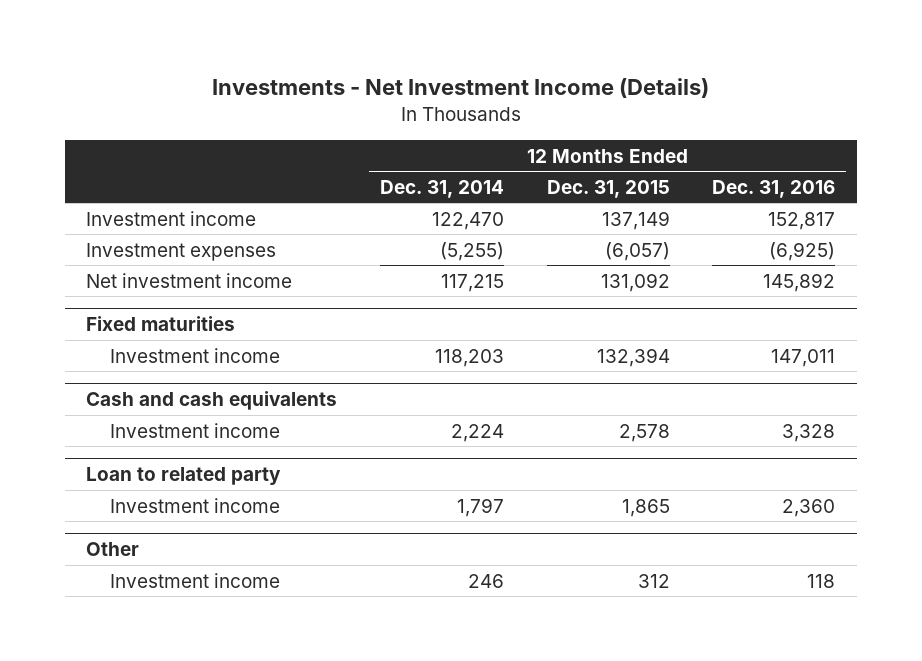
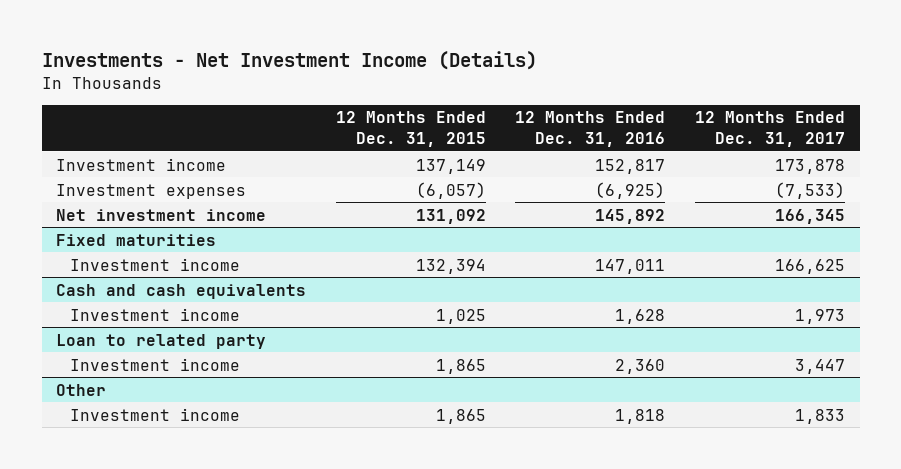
- | 12 Months Ended Dec. 31, 2014 | 12 Months Ended Dec. 31, 2015 | 12 Months Ended Dec. 31, 2016
+ | 12 Months Ended Dec. 31, 2015 | 12 Months Ended Dec. 31, 2016 | 12 Months Ended Dec. 31, 2017
@ Cash and cash equivalents
- Investment income | 2,224 | 2,578 | 3,328
+ Investment income | 1,025 | 1,628 | 1,973
@ Other
- Investment income | 246 | 312 | 118
+ Investment income | 1,865 | 1,818 | 1,833

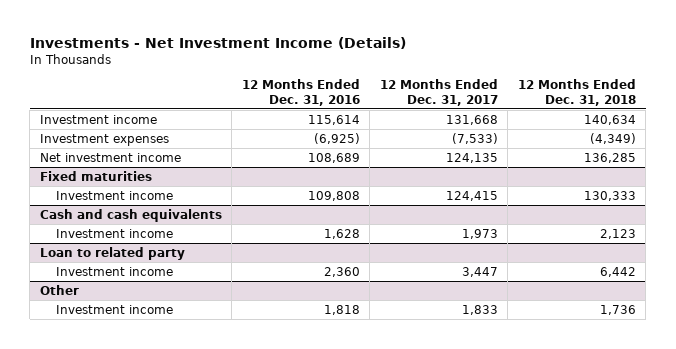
- | 12 Months Ended Dec. 31, 2015 | 12 Months Ended Dec. 31, 2016 | 12 Months Ended Dec. 31, 2017
+ | 12 Months Ended Dec. 31, 2016 | 12 Months Ended Dec. 31, 2017 | 12 Months Ended Dec. 31, 2018
- Investment income | 137,149 | 152,817 | 173,878
+ Investment income | 115,614 | 131,668 | 140,634
- Net investment income | 131,092 | 145,892 | 166,345
+ Net investment income | 108,689 | 124,135 | 136,285
@ Fixed maturities
- Investment income | 132,394 | 147,011 | 166,625
+ Investment income | 109,808 | 124,415 | 130,333

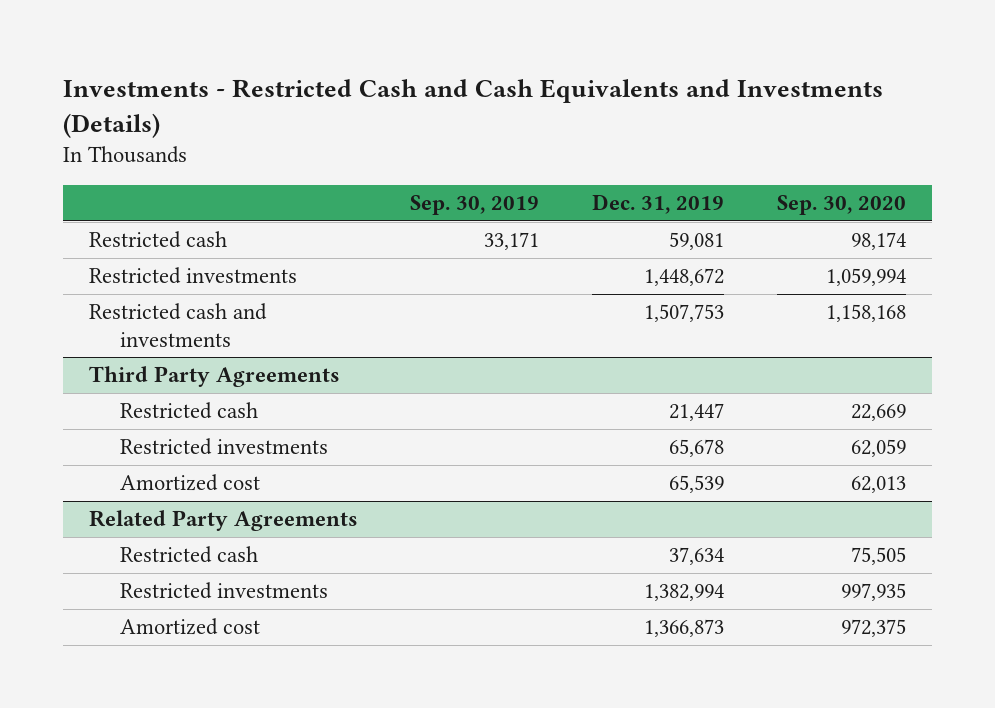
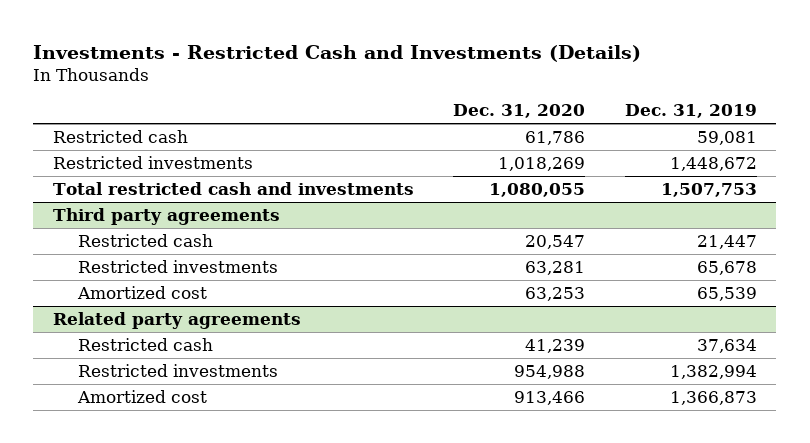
- Investments - Restricted Cash and Cash Equivalents and Investments (Details)
+ Investments - Restricted Cash and Investments (Details)
- | Sep. 30, 2019 | Dec. 31, 2019 | Sep. 30, 2020
+ | Dec. 31, 2020 | Dec. 31, 2019
- Restricted cash and investments | | 1,507,753 | 1,158,168
- Third Party Agreements
+ Total restricted cash and investments | 1,080,055 | 1,507,753
+ Third party agreements
- Related Party Agreements
+ Related party agreements

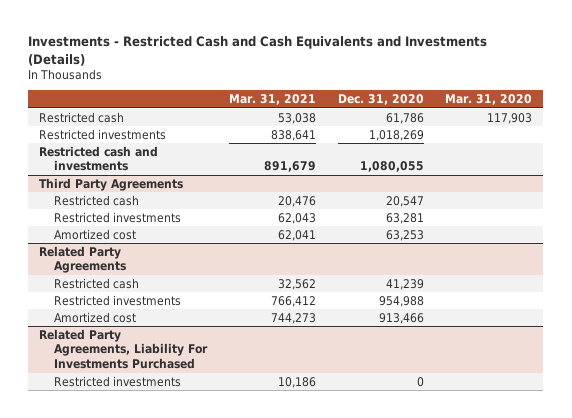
- Investments - Restricted Cash and Investments (Details)
+ Investments - Restricted Cash and Cash Equivalents and Investments (Details)
- | Dec. 31, 2020 | Dec. 31, 2019
+ | Mar. 31, 2021 | Dec. 31, 2020 | Mar. 31, 2020
- Total restricted cash and investments | 1,080,055 | 1,507,753
- Third party agreements
+ Restricted cash and investments | 891,679 | 1,080,055 |
+ Third Party Agreements
- Related party agreements
+ Related Party Agreements
+ Related Party Agreements, Liability For Investments Purchased
+ Restricted investments | 10,186 | 0 |

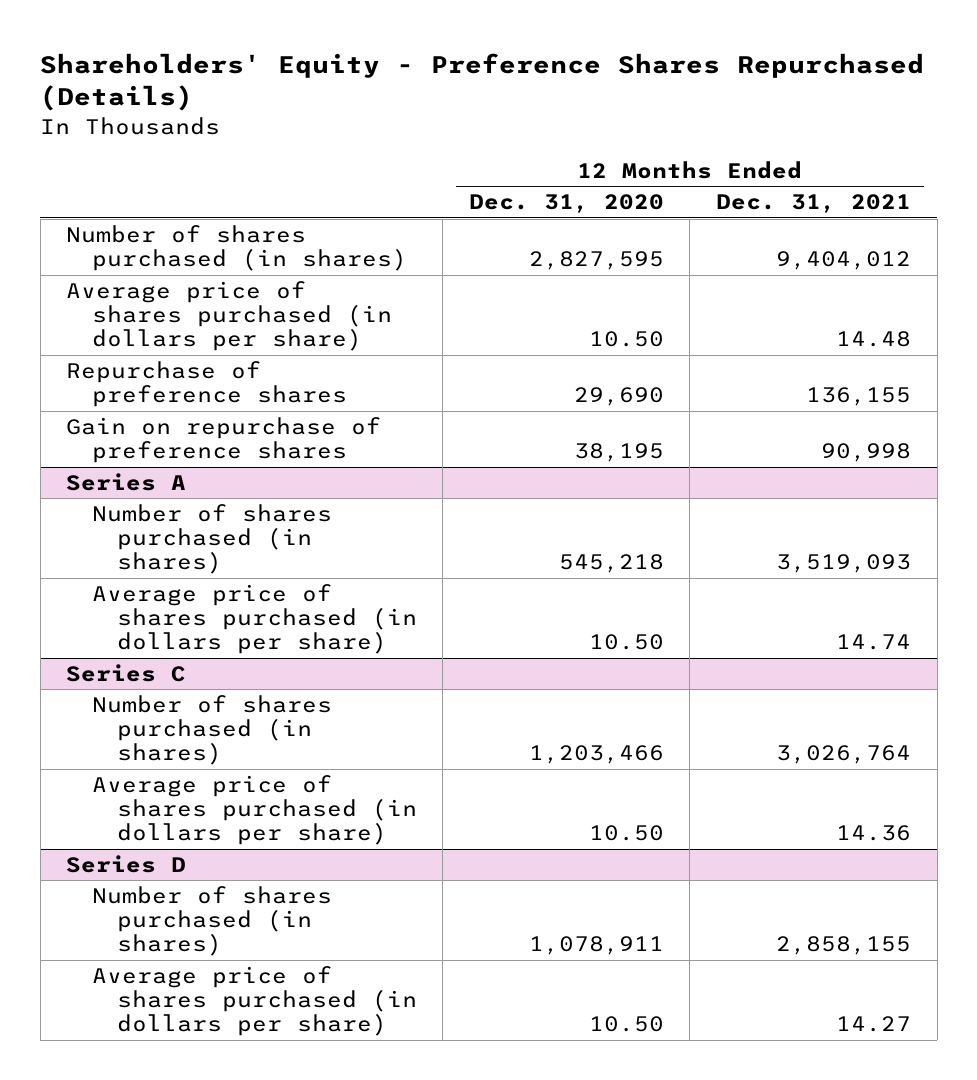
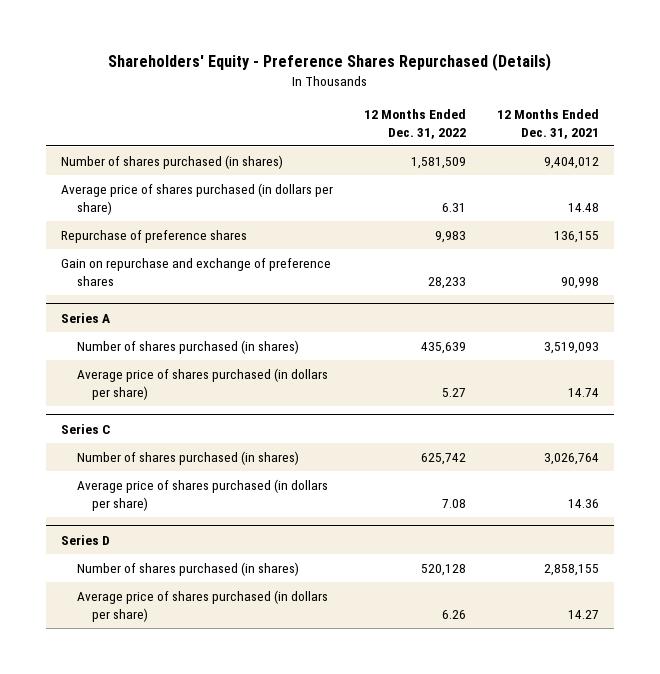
- | 12 Months Ended Dec. 31, 2020 | 12 Months Ended Dec. 31, 2021
+ | 12 Months Ended Dec. 31, 2022 | 12 Months Ended Dec. 31, 2021
- Gain on repurchase of preference shares | 38,195 | 90,998
+ Gain on repurchase and exchange of preference shares | 28,233 | 90,998

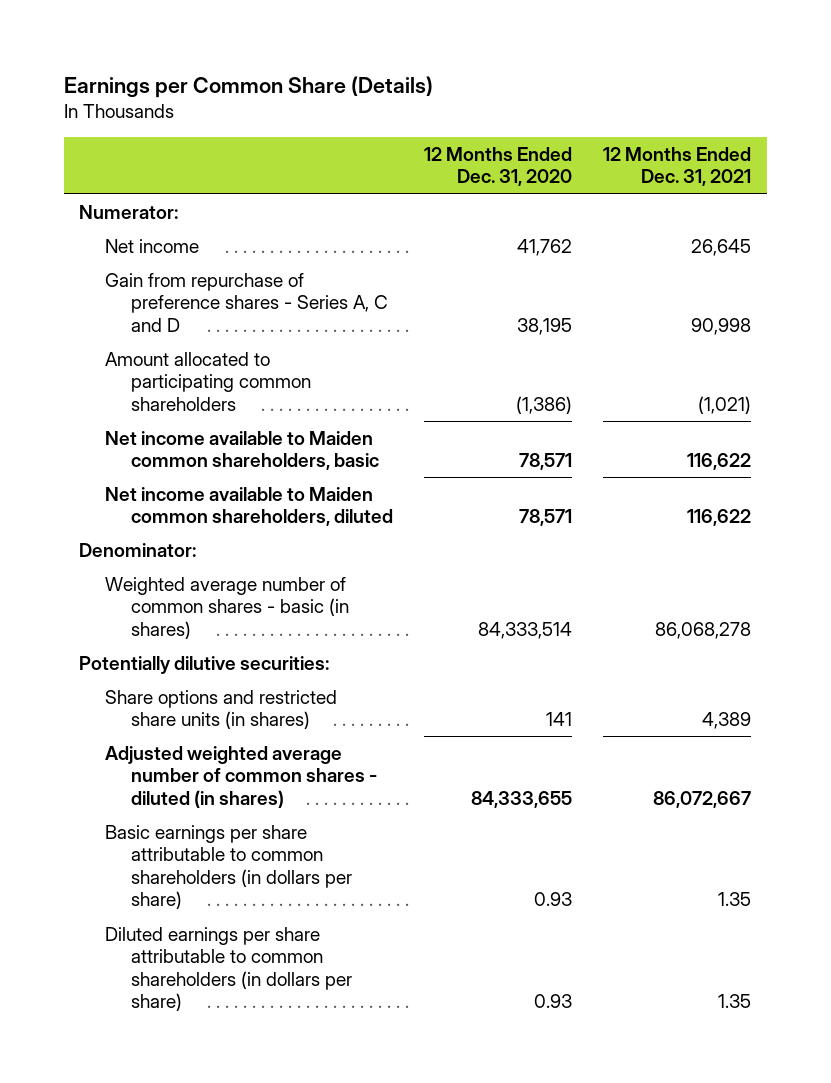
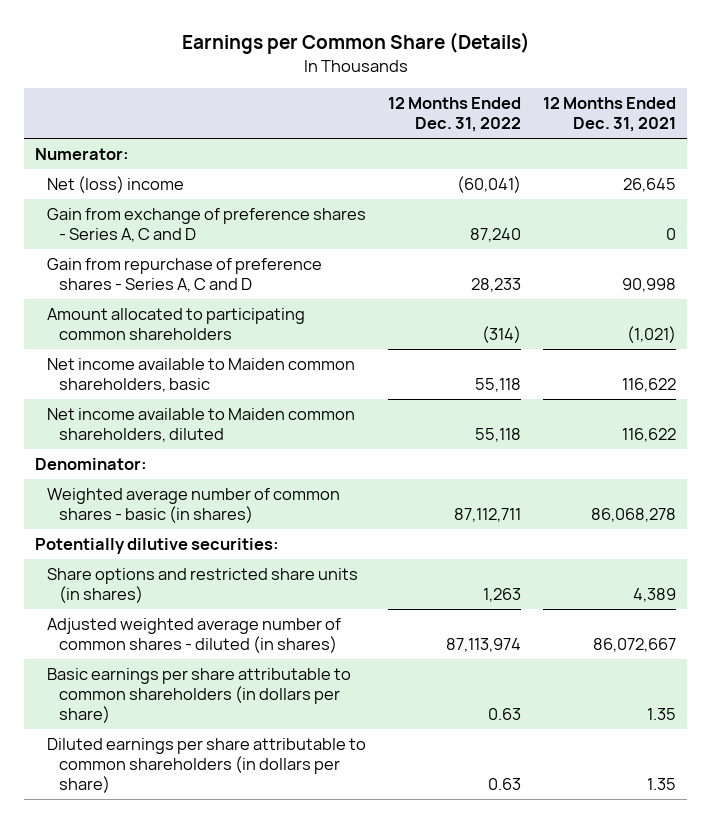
- | 12 Months Ended Dec. 31, 2020 | 12 Months Ended Dec. 31, 2021
+ | 12 Months Ended Dec. 31, 2022 | 12 Months Ended Dec. 31, 2021
- Net income | 41,762 | 26,645
+ Net (loss) income | (60,041) | 26,645
+ Gain from exchange of preference shares - Series A, C and D | 87,240 | 0

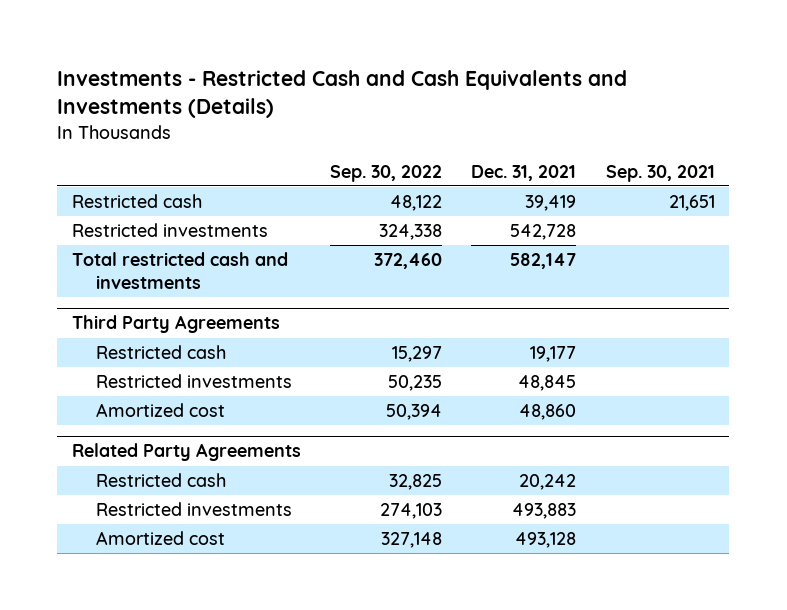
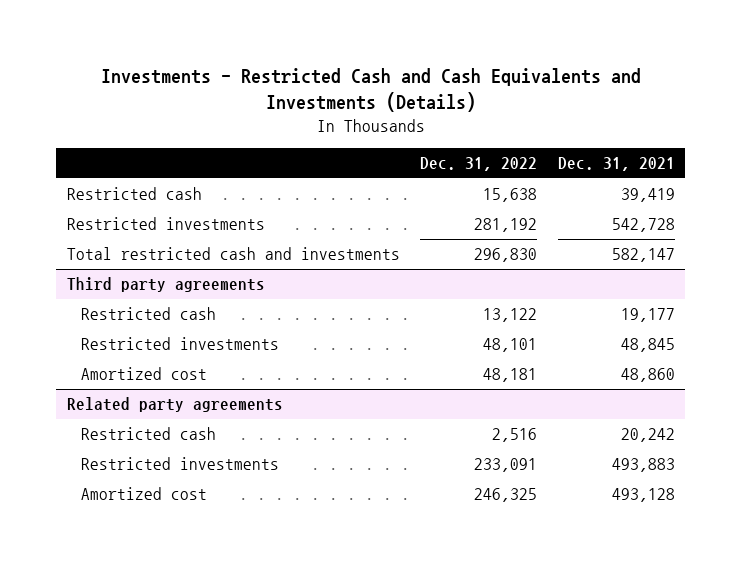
- | Sep. 30, 2022 | Dec. 31, 2021 | Sep. 30, 2021
+ | Dec. 31, 2022 | Dec. 31, 2021
- Third Party Agreements
+ Third party agreements
- Related Party Agreements
+ Related party agreements

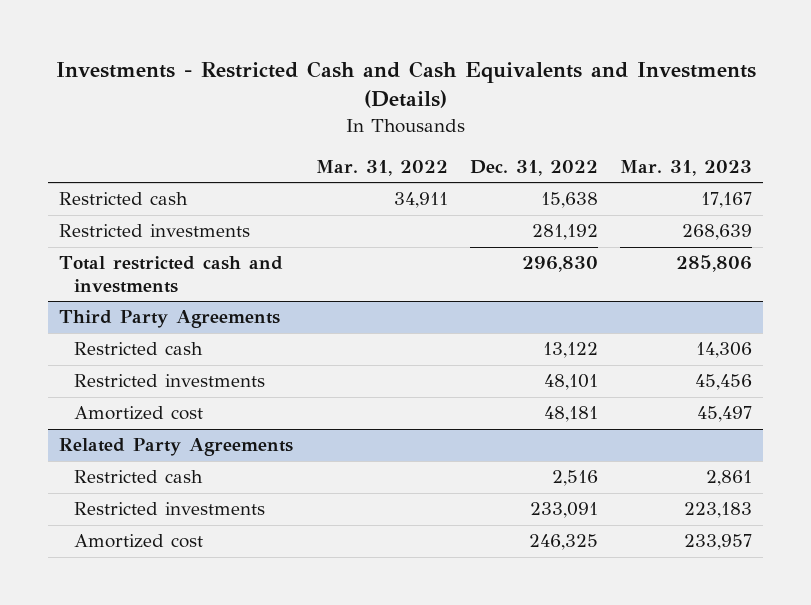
- | Dec. 31, 2022 | Dec. 31, 2021
+ | Mar. 31, 2022 | Dec. 31, 2022 | Mar. 31, 2023
- Third party agreements
+ Third Party Agreements
- Related party agreements
+ Related Party Agreements

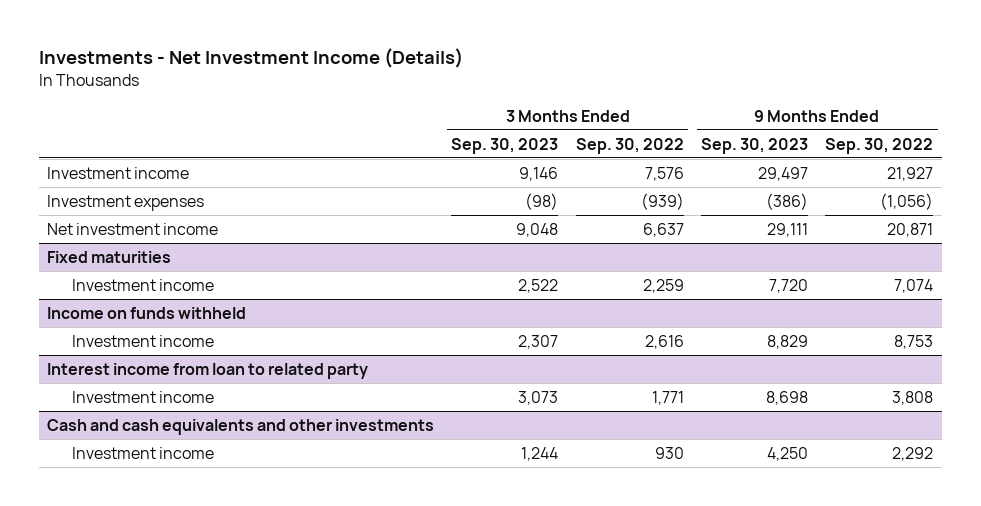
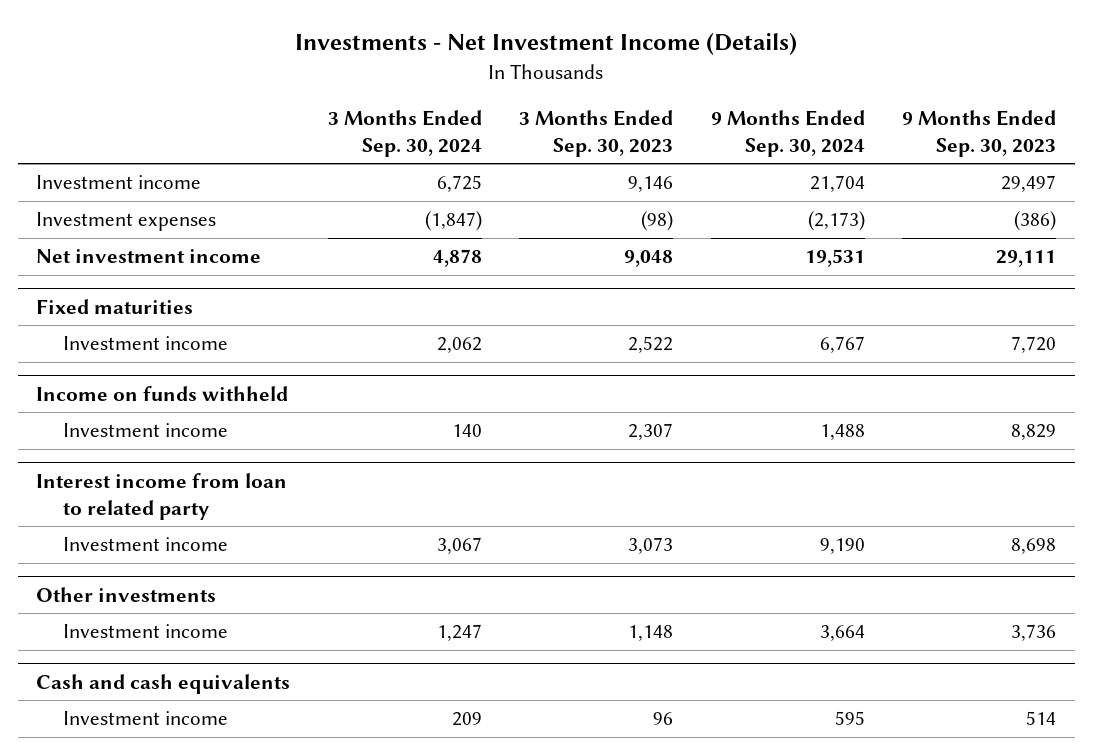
- | 3 Months Ended Sep. 30, 2023 | 3 Months Ended Sep. 30, 2022 | 9 Months Ended Sep. 30, 2023 | 9 Months Ended Sep. 30, 2022
+ | 3 Months Ended Sep. 30, 2024 | 3 Months Ended Sep. 30, 2023 | 9 Months Ended Sep. 30, 2024 | 9 Months Ended Sep. 30, 2023
- Cash and cash equivalents and other investments
- Investment income | 1,244 | 930 | 4,250 | 2,292
+ Other investments
+ Investment income | 1,247 | 1,148 | 3,664 | 3,736
+ Cash and cash equivalents
+ Investment income | 209 | 96 | 595 | 514

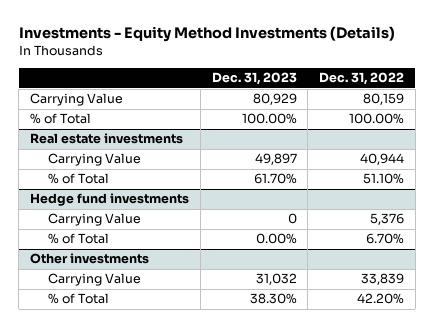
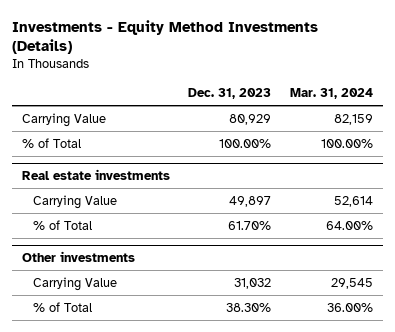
- | Dec. 31, 2023 | Dec. 31, 2022
+ | Dec. 31, 2023 | Mar. 31, 2024
- Hedge fund investments
- Carrying Value | 0 | 5,376
- % of Total | 0.00% | 6.70%

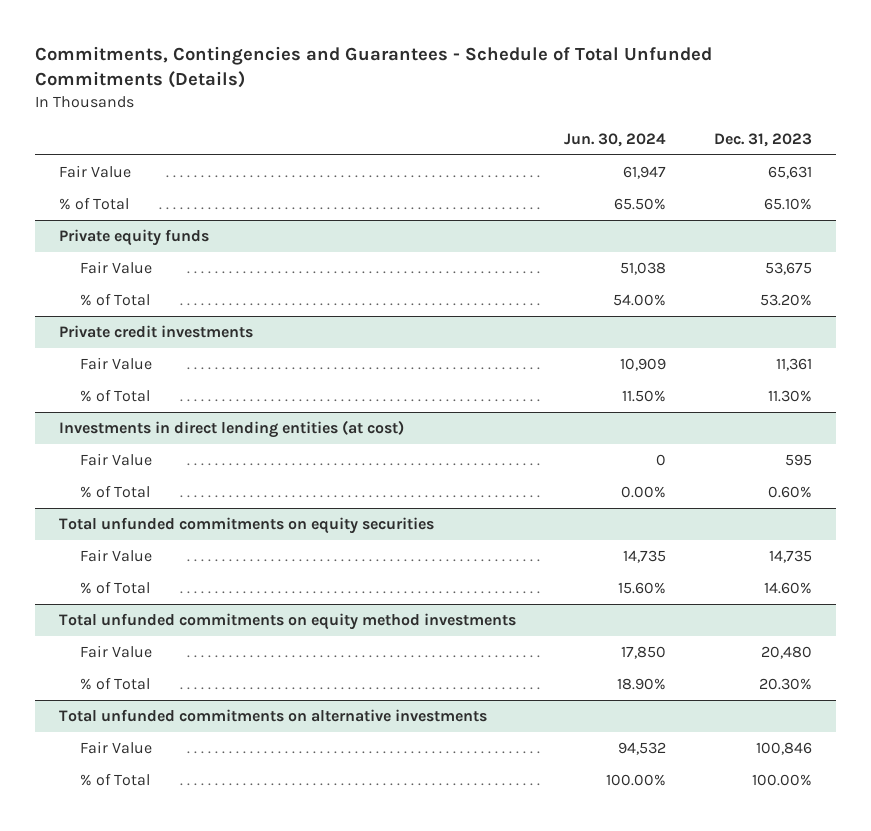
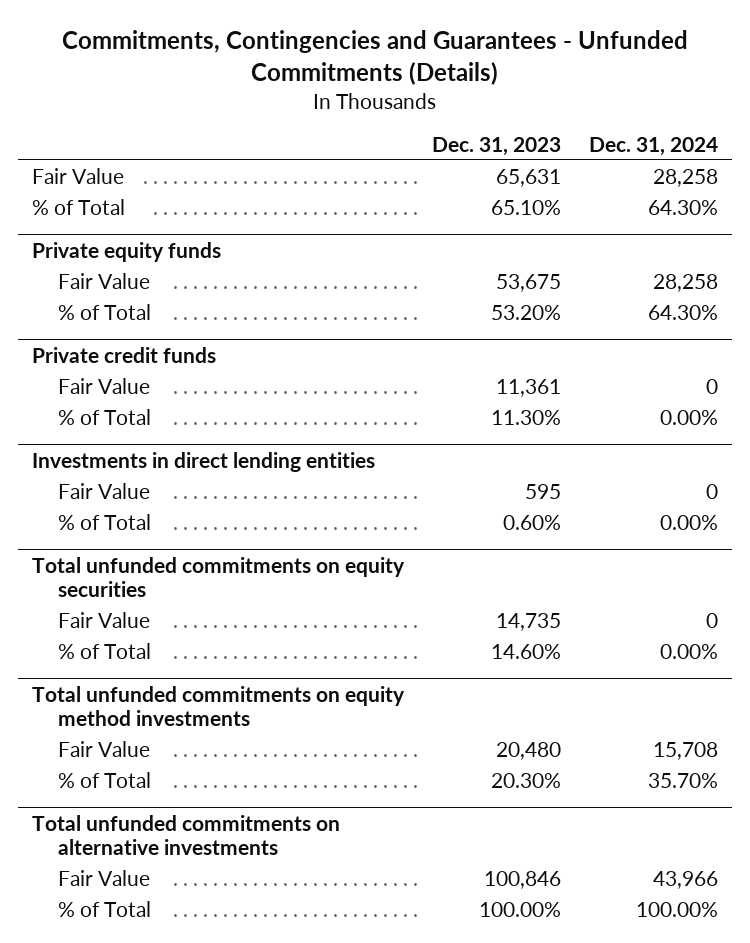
- Commitments, Contingencies and Guarantees - Schedule of Total Unfunded Commitments (Details)
+ Commitments, Contingencies and Guarantees - Unfunded Commitments (Details)
- | Jun. 30, 2024 | Dec. 31, 2023
+ | Dec. 31, 2023 | Dec. 31, 2024
- Private credit investments
+ Private credit funds
- Investments in direct lending entities (at cost)
+ Investments in direct lending entities

